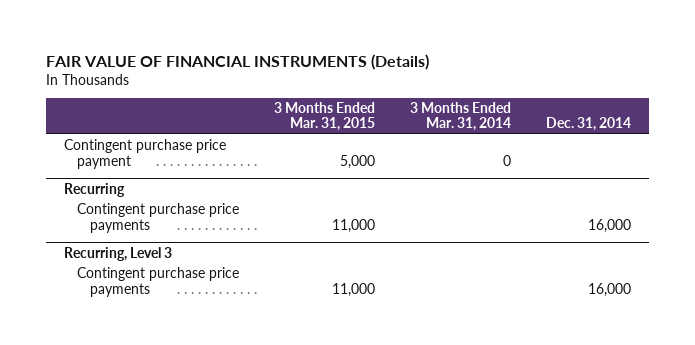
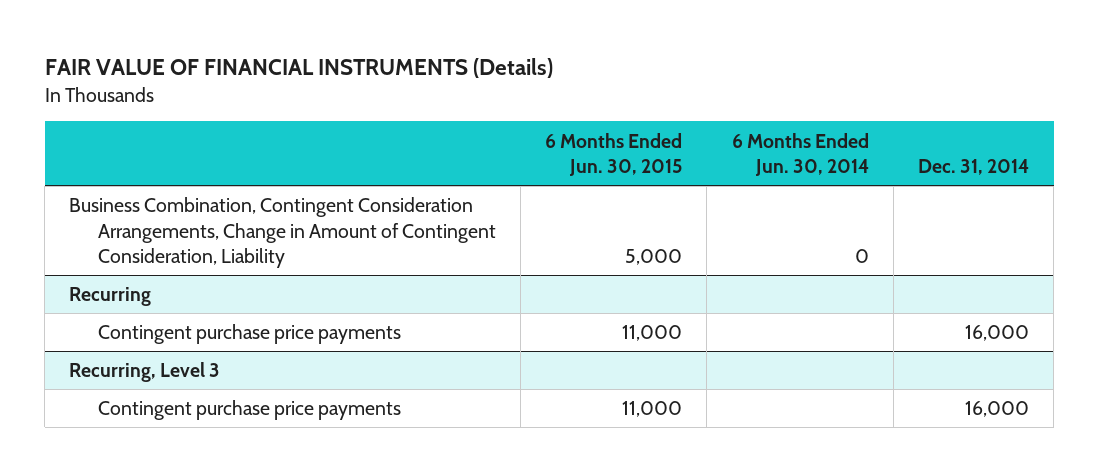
- | 3 Months Ended Mar. 31, 2015 | 3 Months Ended Mar. 31, 2014 | Dec. 31, 2014
+ | 6 Months Ended Jun. 30, 2015 | 6 Months Ended Jun. 30, 2014 | Dec. 31, 2014
- Contingent purchase price payment | 5,000 | 0 |
+ Business Combination, Contingent Consideration Arrangements, Change in Amount of Contingent Consideration, Liability | 5,000 | 0 |

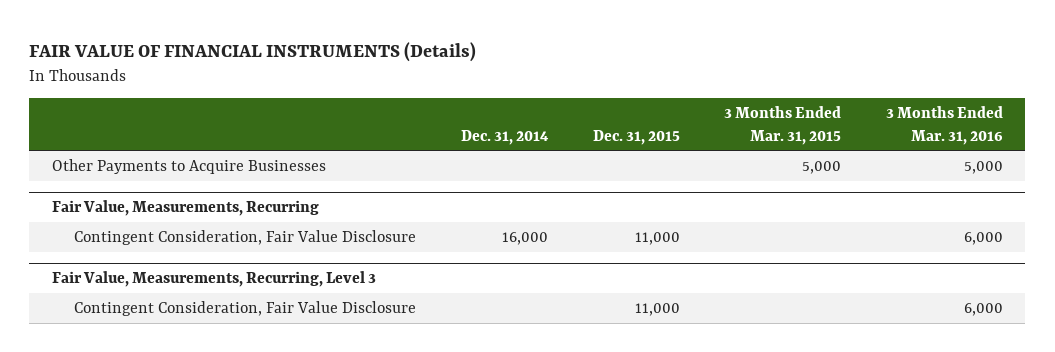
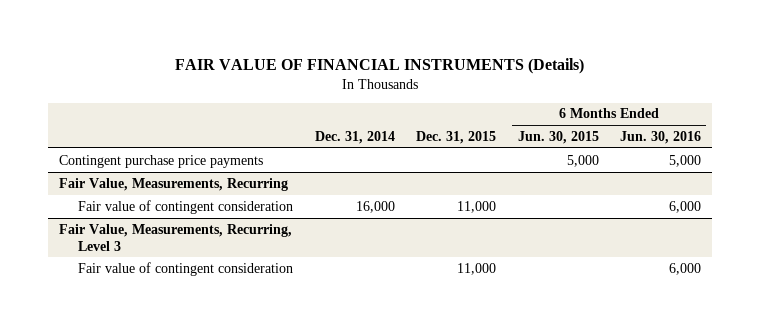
- | Dec. 31, 2014 | Dec. 31, 2015 | 3 Months Ended Mar. 31, 2015 | 3 Months Ended Mar. 31, 2016
+ | Dec. 31, 2014 | Dec. 31, 2015 | 6 Months Ended Jun. 30, 2015 | 6 Months Ended Jun. 30, 2016
- Other Payments to Acquire Businesses | | | 5,000 | 5,000
+ Contingent purchase price payments | | | 5,000 | 5,000
@ Fair Value, Measurements, Recurring
- Contingent Consideration, Fair Value Disclosure | 16,000 | 11,000 | | 6,000
+ Fair value of contingent consideration | 16,000 | 11,000 | | 6,000
@ Fair Value, Measurements, Recurring, Level 3
- Contingent Consideration, Fair Value Disclosure | | 11,000 | | 6,000
+ Fair value of contingent consideration | | 11,000 | | 6,000

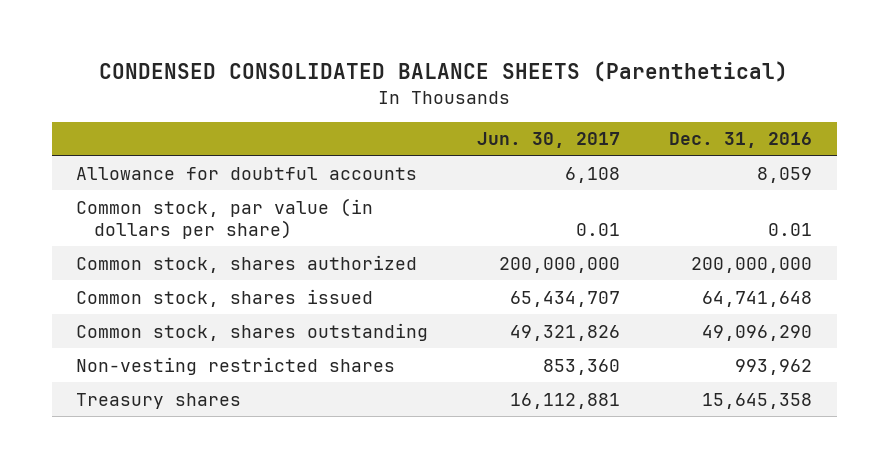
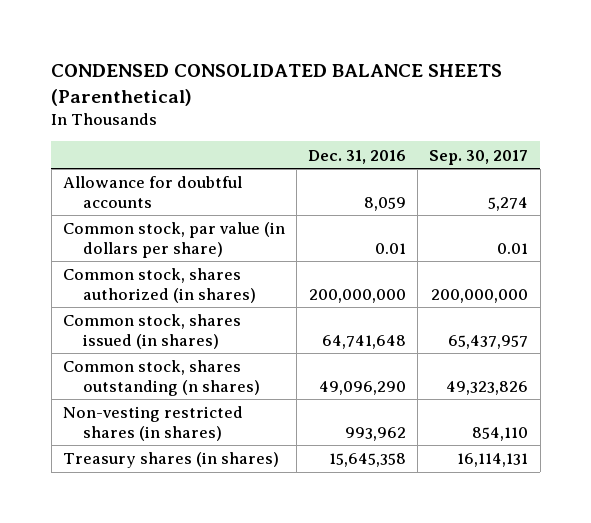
- | Jun. 30, 2017 | Dec. 31, 2016
+ | Dec. 31, 2016 | Sep. 30, 2017
- Common stock, shares authorized | 200,000,000 | 200,000,000
- Common stock, shares issued | 65,434,707 | 64,741,648
- Common stock, shares outstanding | 49,321,826 | 49,096,290
- Non-vesting restricted shares | 853,360 | 993,962
- Treasury shares | 16,112,881 | 15,645,358
+ Common stock, shares authorized (in shares) | 200,000,000 | 200,000,000
+ Common stock, shares issued (in shares) | 64,741,648 | 65,437,957
+ Common stock, shares outstanding (n shares) | 49,096,290 | 49,323,826
+ Non-vesting restricted shares (in shares) | 993,962 | 854,110
+ Treasury shares (in shares) | 15,645,358 | 16,114,131

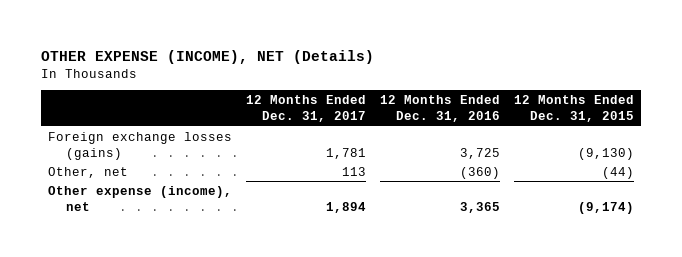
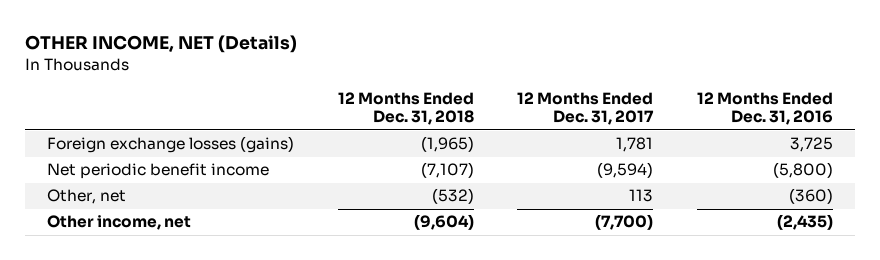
- OTHER EXPENSE (INCOME), NET (Details)
+ OTHER INCOME, NET (Details)
- | 12 Months Ended Dec. 31, 2017 | 12 Months Ended Dec. 31, 2016 | 12 Months Ended Dec. 31, 2015
+ | 12 Months Ended Dec. 31, 2018 | 12 Months Ended Dec. 31, 2017 | 12 Months Ended Dec. 31, 2016
+ Net periodic benefit income | (7,107) | (9,594) | (5,800)
- Other expense (income), net | 1,894 | 3,365 | (9,174)
+ Other income, net | (9,604) | (7,700) | (2,435)

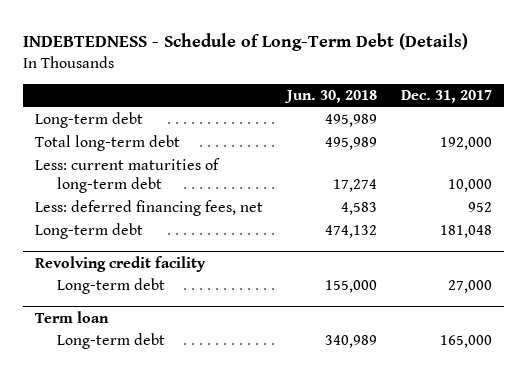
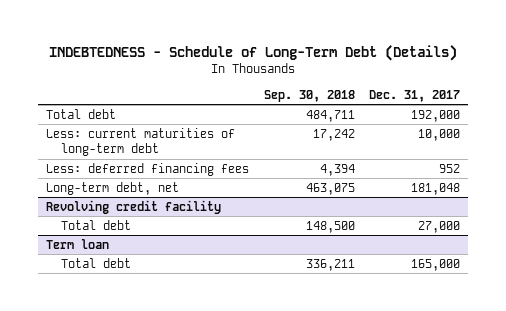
- | Jun. 30, 2018 | Dec. 31, 2017
+ | Sep. 30, 2018 | Dec. 31, 2017
- Long-term debt | 495,989 |
- Total long-term debt | 495,989 | 192,000
+ Total debt | 484,711 | 192,000
- Less: deferred financing fees, net | 4,583 | 952
- Long-term debt | 474,132 | 181,048
+ Less: deferred financing fees | 4,394 | 952
+ Long-term debt, net | 463,075 | 181,048
@ Revolving credit facility
- Long-term debt | 155,000 | 27,000
+ Total debt | 148,500 | 27,000
@ Term loan
- Long-term debt | 340,989 | 165,000
+ Total debt | 336,211 | 165,000

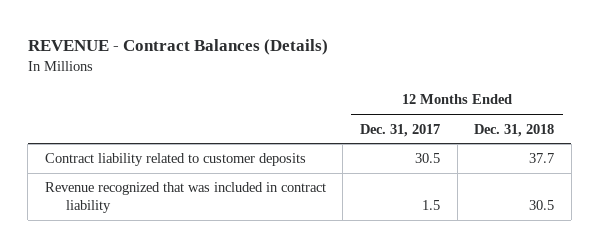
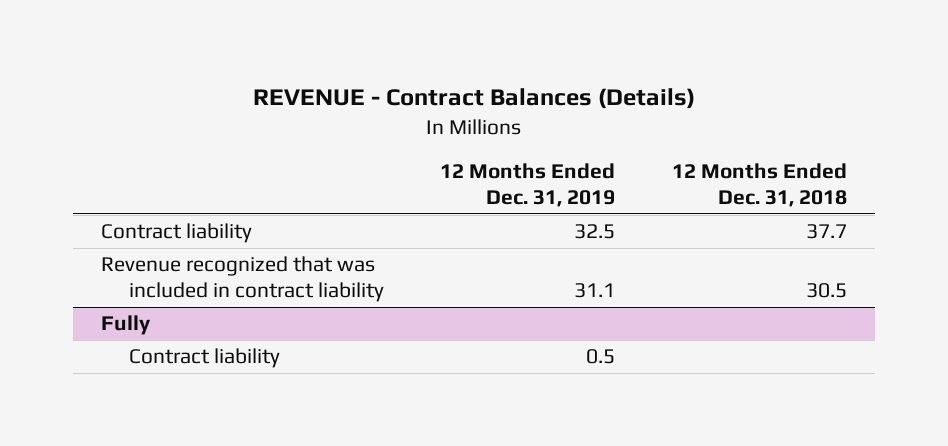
- | 12 Months Ended Dec. 31, 2017 | 12 Months Ended Dec. 31, 2018
+ | 12 Months Ended Dec. 31, 2019 | 12 Months Ended Dec. 31, 2018
- Contract liability related to customer deposits | 30.5 | 37.7
+ Contract liability | 32.5 | 37.7
+ Fully
+ Contract liability | 0.5 |

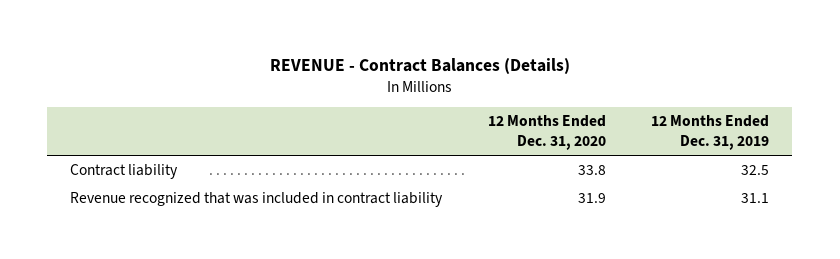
- | 12 Months Ended Dec. 31, 2019 | 12 Months Ended Dec. 31, 2018
+ | 12 Months Ended Dec. 31, 2020 | 12 Months Ended Dec. 31, 2019
- Fully
- Contract liability | 0.5 |

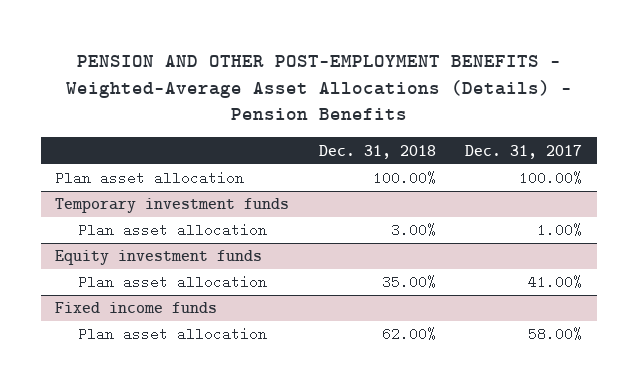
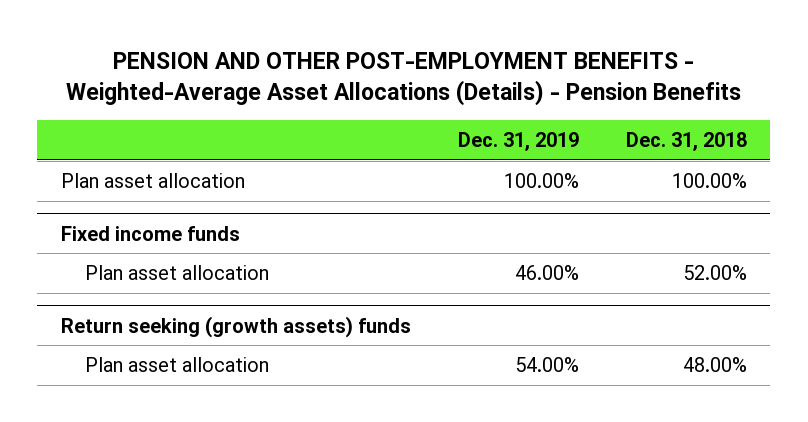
- | Dec. 31, 2018 | Dec. 31, 2017
+ | Dec. 31, 2019 | Dec. 31, 2018
- Temporary investment funds
- Plan asset allocation | 3.00% | 1.00%
- Equity investment funds
- Plan asset allocation | 35.00% | 41.00%
@ Fixed income funds
- Plan asset allocation | 62.00% | 58.00%
+ Plan asset allocation | 46.00% | 52.00%
+ Return seeking (growth assets) funds
+ Plan asset allocation | 54.00% | 48.00%

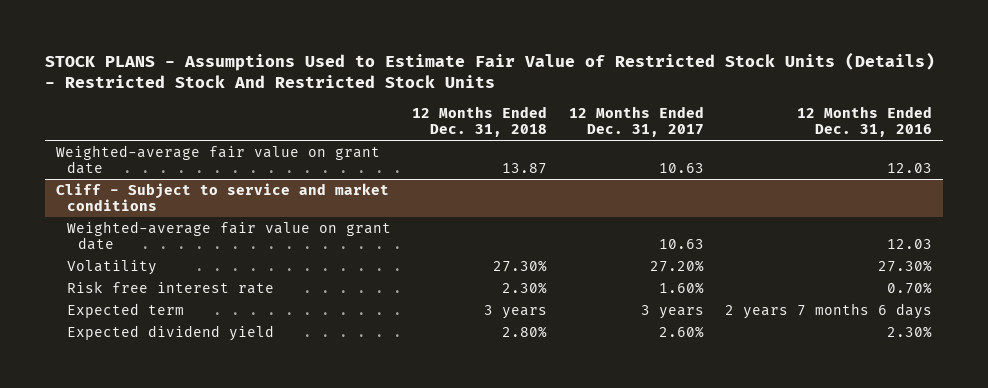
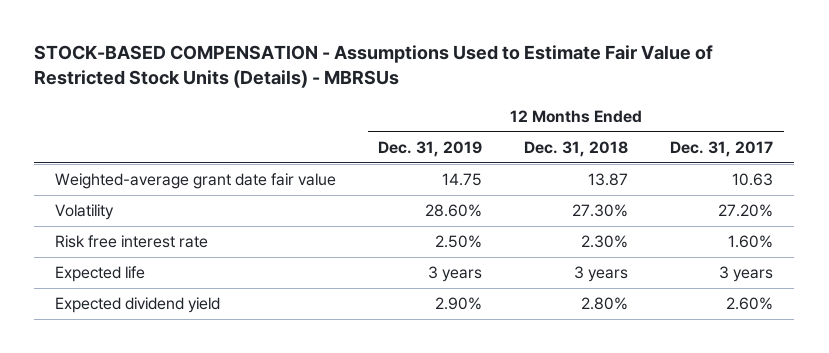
- STOCK PLANS - Assumptions Used to Estimate Fair Value of Restricted Stock Units (Details) - Restricted Stock And Restricted Stock Units
+ STOCK-BASED COMPENSATION - Assumptions Used to Estimate Fair Value of Restricted Stock Units (Details) - MBRSUs
- | 12 Months Ended Dec. 31, 2018 | 12 Months Ended Dec. 31, 2017 | 12 Months Ended Dec. 31, 2016
+ | 12 Months Ended Dec. 31, 2019 | 12 Months Ended Dec. 31, 2018 | 12 Months Ended Dec. 31, 2017
- Weighted-average fair value on grant date | 13.87 | 10.63 | 12.03
- Cliff - Subject to service and market conditions
- Weighted-average fair value on grant date | | 10.63 | 12.03
+ Weighted-average grant date fair value | 14.75 | 13.87 | 10.63
- Expected term | 3 years | 3 years | 2 years 7 months 6 days
+ Expected life | 3 years | 3 years | 3 years

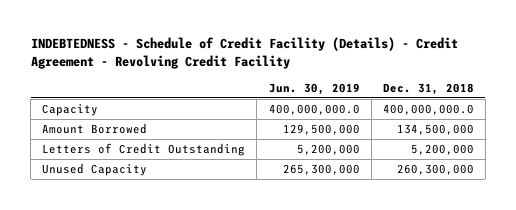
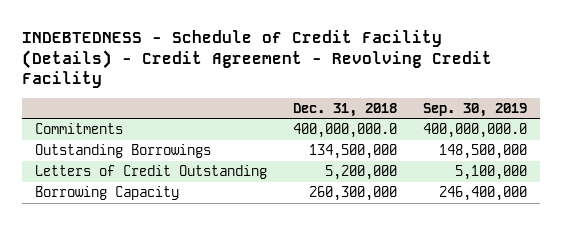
- | Jun. 30, 2019 | Dec. 31, 2018
+ | Dec. 31, 2018 | Sep. 30, 2019
- Capacity | 400,000,000.0 | 400,000,000.0
- Amount Borrowed | 129,500,000 | 134,500,000
+ Commitments | 400,000,000.0 | 400,000,000.0
+ Outstanding Borrowings | 134,500,000 | 148,500,000
- Unused Capacity | 265,300,000 | 260,300,000
+ Borrowing Capacity | 260,300,000 | 246,400,000

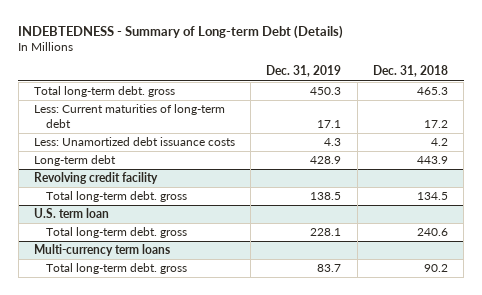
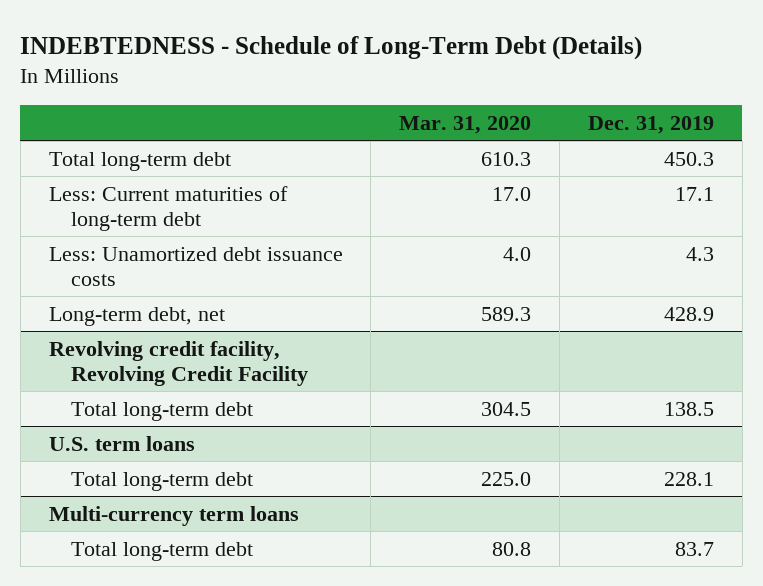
- INDEBTEDNESS - Summary of Long-term Debt (Details)
+ INDEBTEDNESS - Schedule of Long-Term Debt (Details)
- | Dec. 31, 2019 | Dec. 31, 2018
+ | Mar. 31, 2020 | Dec. 31, 2019
- Total long-term debt. gross | 450.3 | 465.3
+ Total long-term debt | 610.3 | 450.3
- Long-term debt | 428.9 | 443.9
- Revolving credit facility
- Total long-term debt. gross | 138.5 | 134.5
- U.S. term loan
- Total long-term debt. gross | 228.1 | 240.6
+ Long-term debt, net | 589.3 | 428.9
+ Revolving credit facility, Revolving Credit Facility
+ Total long-term debt | 304.5 | 138.5
+ U.S. term loans
+ Total long-term debt | 225.0 | 228.1
@ Multi-currency term loans
- Total long-term debt. gross | 83.7 | 90.2
+ Total long-term debt | 80.8 | 83.7

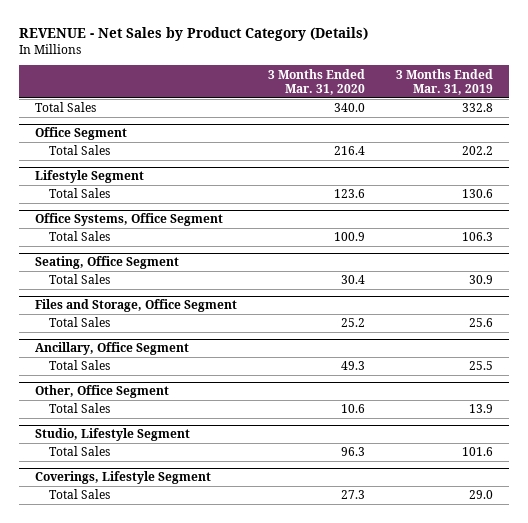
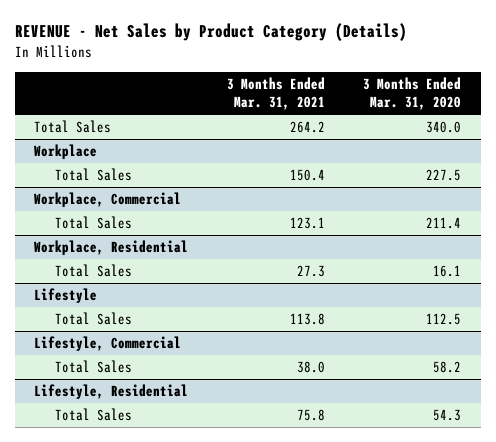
- | 3 Months Ended Mar. 31, 2020 | 3 Months Ended Mar. 31, 2019
+ | 3 Months Ended Mar. 31, 2021 | 3 Months Ended Mar. 31, 2020
- Office Segment
- Total Sales | 216.4 | 202.2
- Lifestyle Segment
- Total Sales | 123.6 | 130.6
- Office Systems, Office Segment
- Total Sales | 100.9 | 106.3
- Seating, Office Segment
- Total Sales | 30.4 | 30.9
- Files and Storage, Office Segment
- Total Sales | 25.2 | 25.6
- Ancillary, Office Segment
- Total Sales | 49.3 | 25.5
- Other, Office Segment
- Total Sales | 10.6 | 13.9
- Studio, Lifestyle Segment
- Total Sales | 96.3 | 101.6
- Coverings, Lifestyle Segment
- Total Sales | 27.3 | 29.0
+ Workplace
+ Total Sales | 150.4 | 227.5
+ Workplace, Commercial
+ Total Sales | 123.1 | 211.4
+ Workplace, Residential
+ Total Sales | 27.3 | 16.1
+ Lifestyle
+ Total Sales | 113.8 | 112.5
+ Lifestyle, Commercial
+ Total Sales | 38.0 | 58.2
+ Lifestyle, Residential
+ Total Sales | 75.8 | 54.3

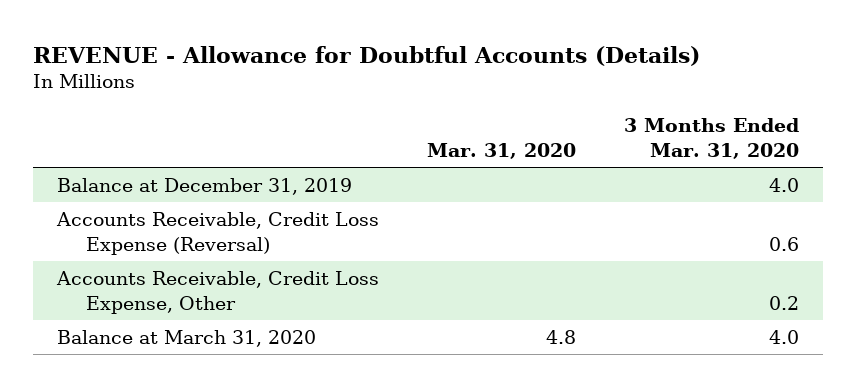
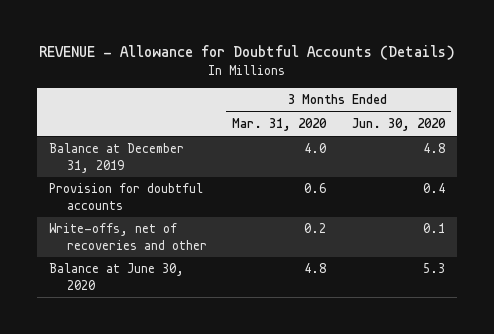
- | Mar. 31, 2020 | 3 Months Ended Mar. 31, 2020
+ | 3 Months Ended Mar. 31, 2020 | 3 Months Ended Jun. 30, 2020
- Accounts Receivable, Credit Loss Expense (Reversal) | | 0.6
- Accounts Receivable, Credit Loss Expense, Other | | 0.2
- Balance at March 31, 2020 | 4.8 | 4.0
+ Provision for doubtful accounts | 0.6 | 0.4
+ Write-offs, net of recoveries and other | 0.2 | 0.1
+ Balance at June 30, 2020 | 4.8 | 5.3

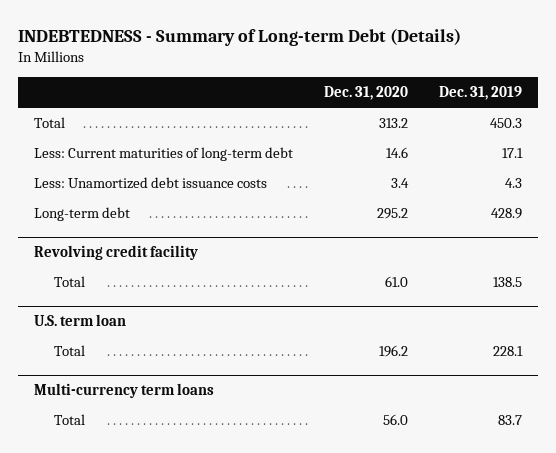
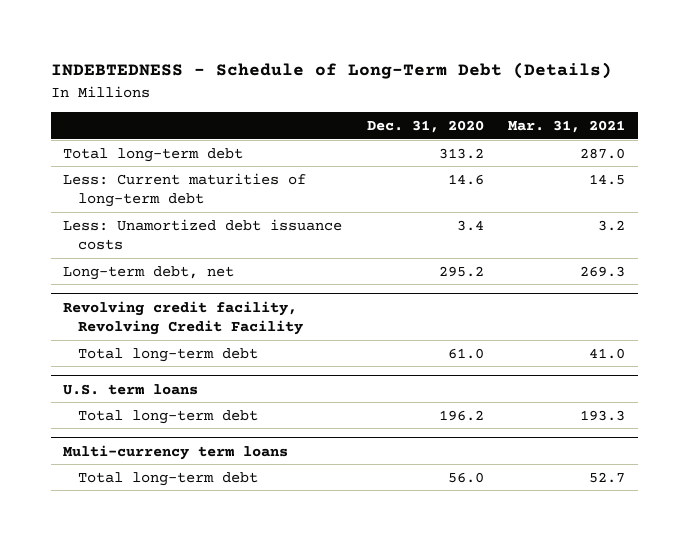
- INDEBTEDNESS - Summary of Long-term Debt (Details)
+ INDEBTEDNESS - Schedule of Long-Term Debt (Details)
- | Dec. 31, 2020 | Dec. 31, 2019
+ | Dec. 31, 2020 | Mar. 31, 2021
- Total | 313.2 | 450.3
+ Total long-term debt | 313.2 | 287.0
- Long-term debt | 295.2 | 428.9
- Revolving credit facility
- Total | 61.0 | 138.5
- U.S. term loan
- Total | 196.2 | 228.1
+ Long-term debt, net | 295.2 | 269.3
+ Revolving credit facility, Revolving Credit Facility
+ Total long-term debt | 61.0 | 41.0
+ U.S. term loans
+ Total long-term debt | 196.2 | 193.3
@ Multi-currency term loans
- Total | 56.0 | 83.7
+ Total long-term debt | 56.0 | 52.7

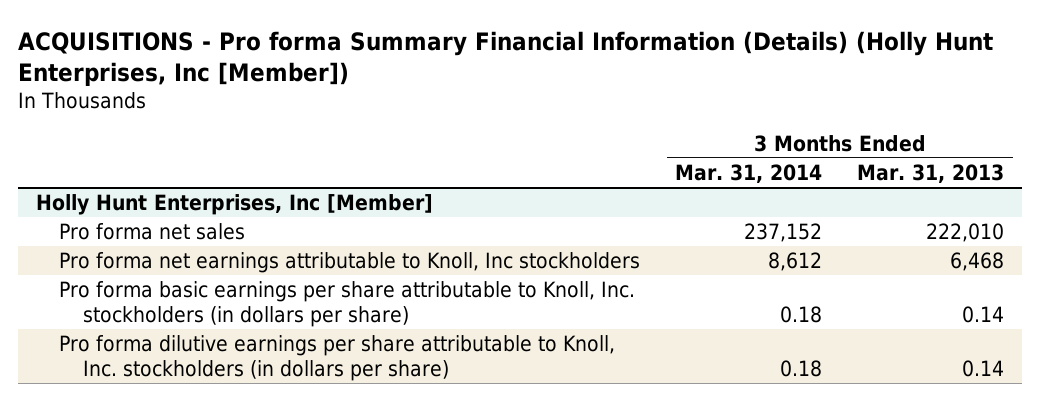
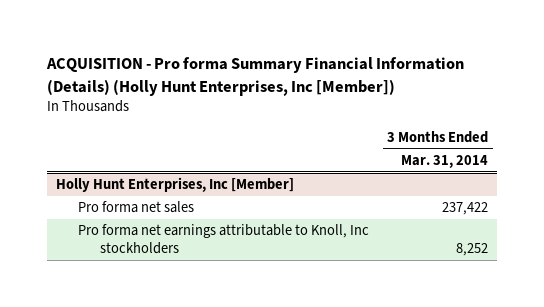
- ACQUISITIONS - Pro forma Summary Financial Information (Details) (Holly Hunt Enterprises, Inc [Member])
+ ACQUISITION - Pro forma Summary Financial Information (Details) (Holly Hunt Enterprises, Inc [Member])
- | 3 Months Ended Mar. 31, 2014 | 3 Months Ended Mar. 31, 2013
+ | 3 Months Ended Mar. 31, 2014
@ Holly Hunt Enterprises, Inc [Member]
- Pro forma net sales | 237,152 | 222,010
- Pro forma net earnings attributable to Knoll, Inc stockholders | 8,612 | 6,468
- Pro forma basic earnings per share attributable to Knoll, Inc. stockholders (in dollars per share) | 0.18 | 0.14
- Pro forma dilutive earnings per share attributable to Knoll, Inc. stockholders (in dollars per share) | 0.18 | 0.14
+ Pro forma net sales | 237,422
+ Pro forma net earnings attributable to Knoll, Inc stockholders | 8,252

